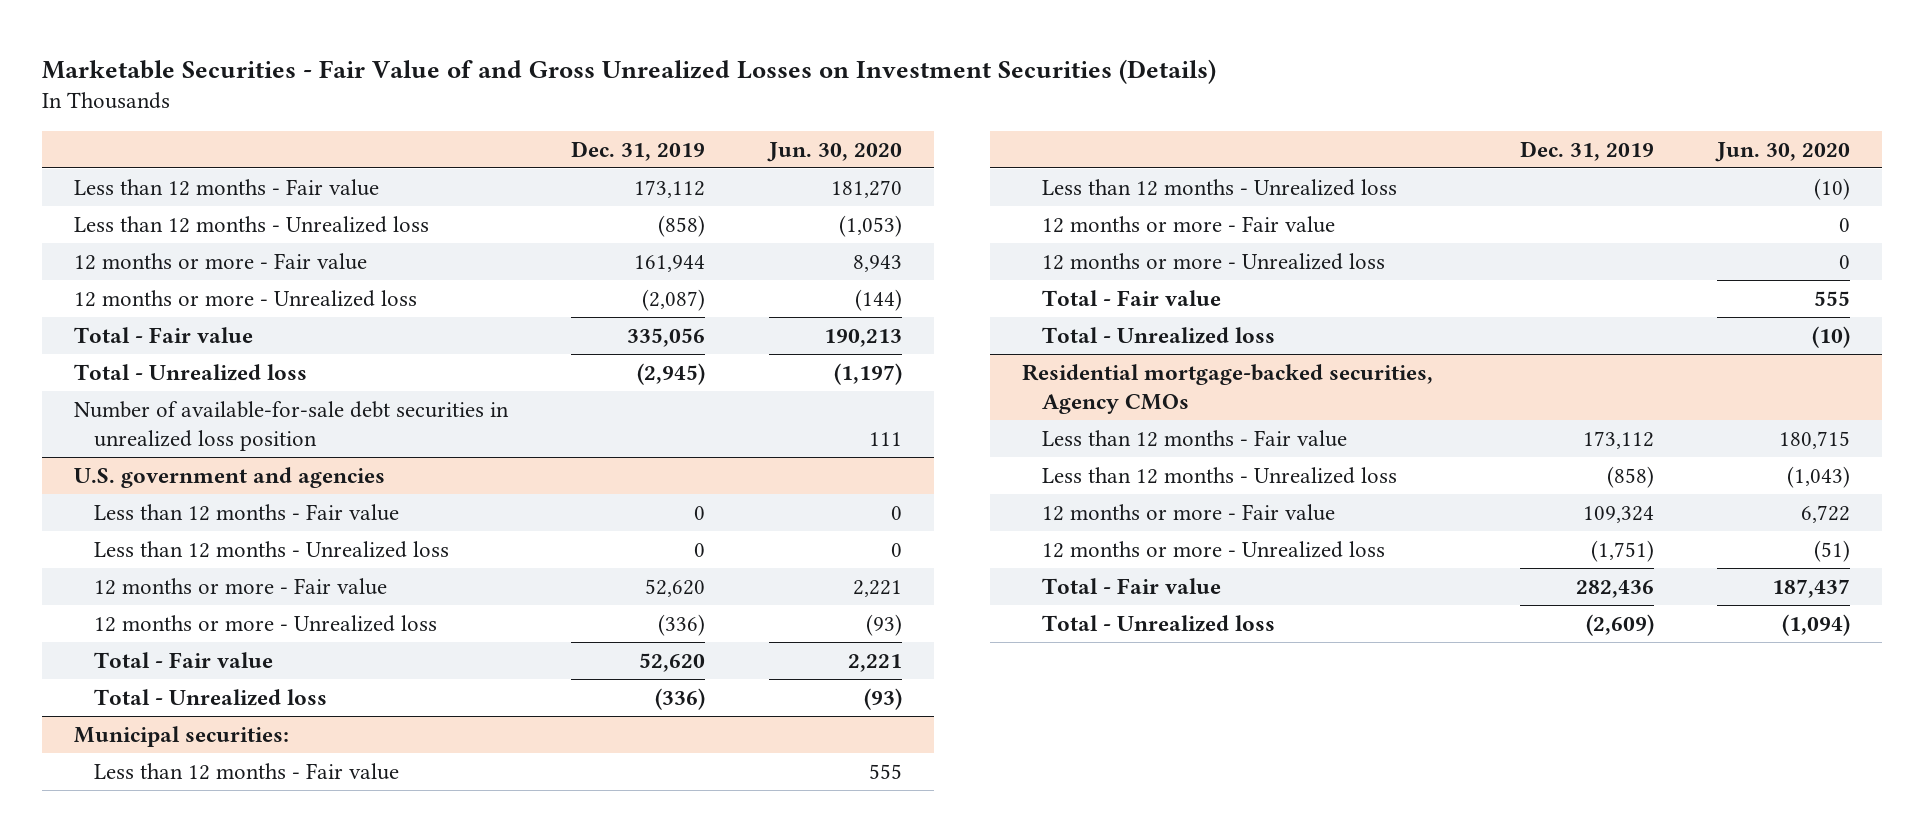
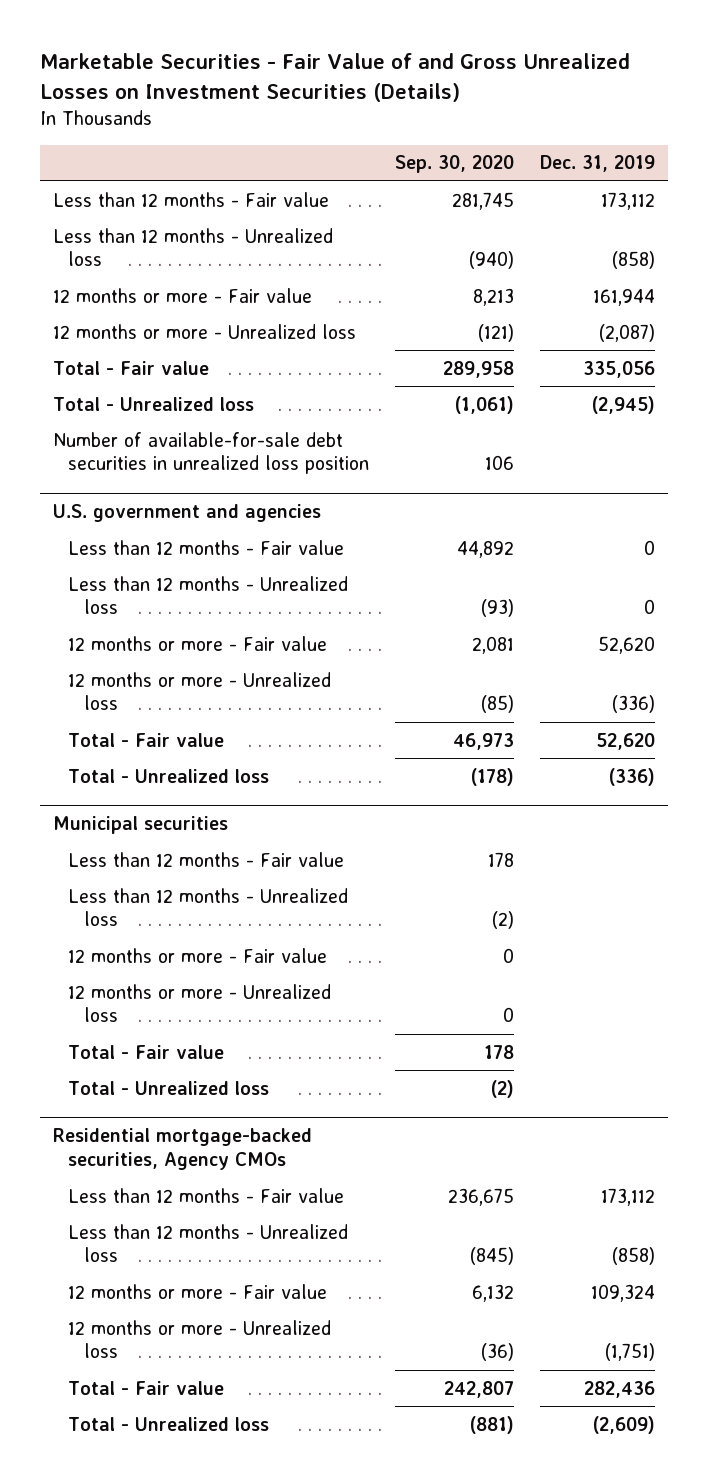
- | Dec. 31, 2019 | Jun. 30, 2020
+ | Sep. 30, 2020 | Dec. 31, 2019
- Municipal securities:
+ Municipal securities

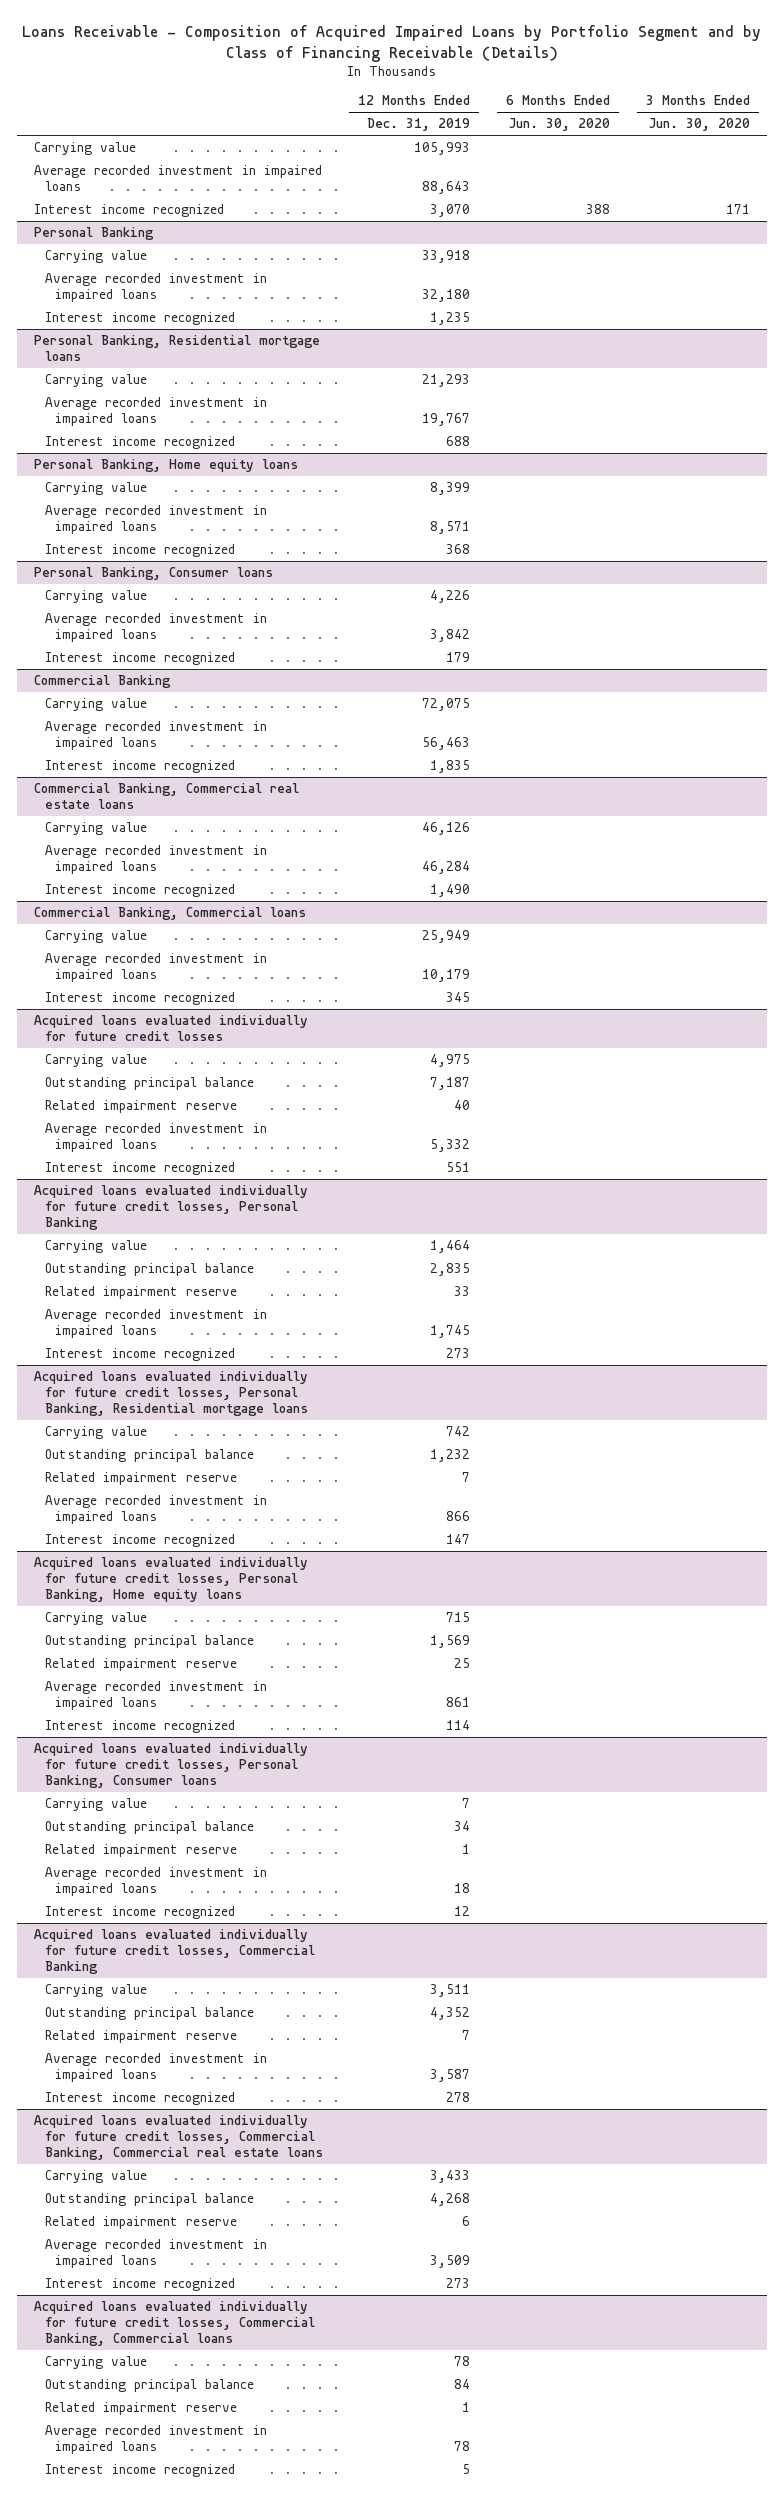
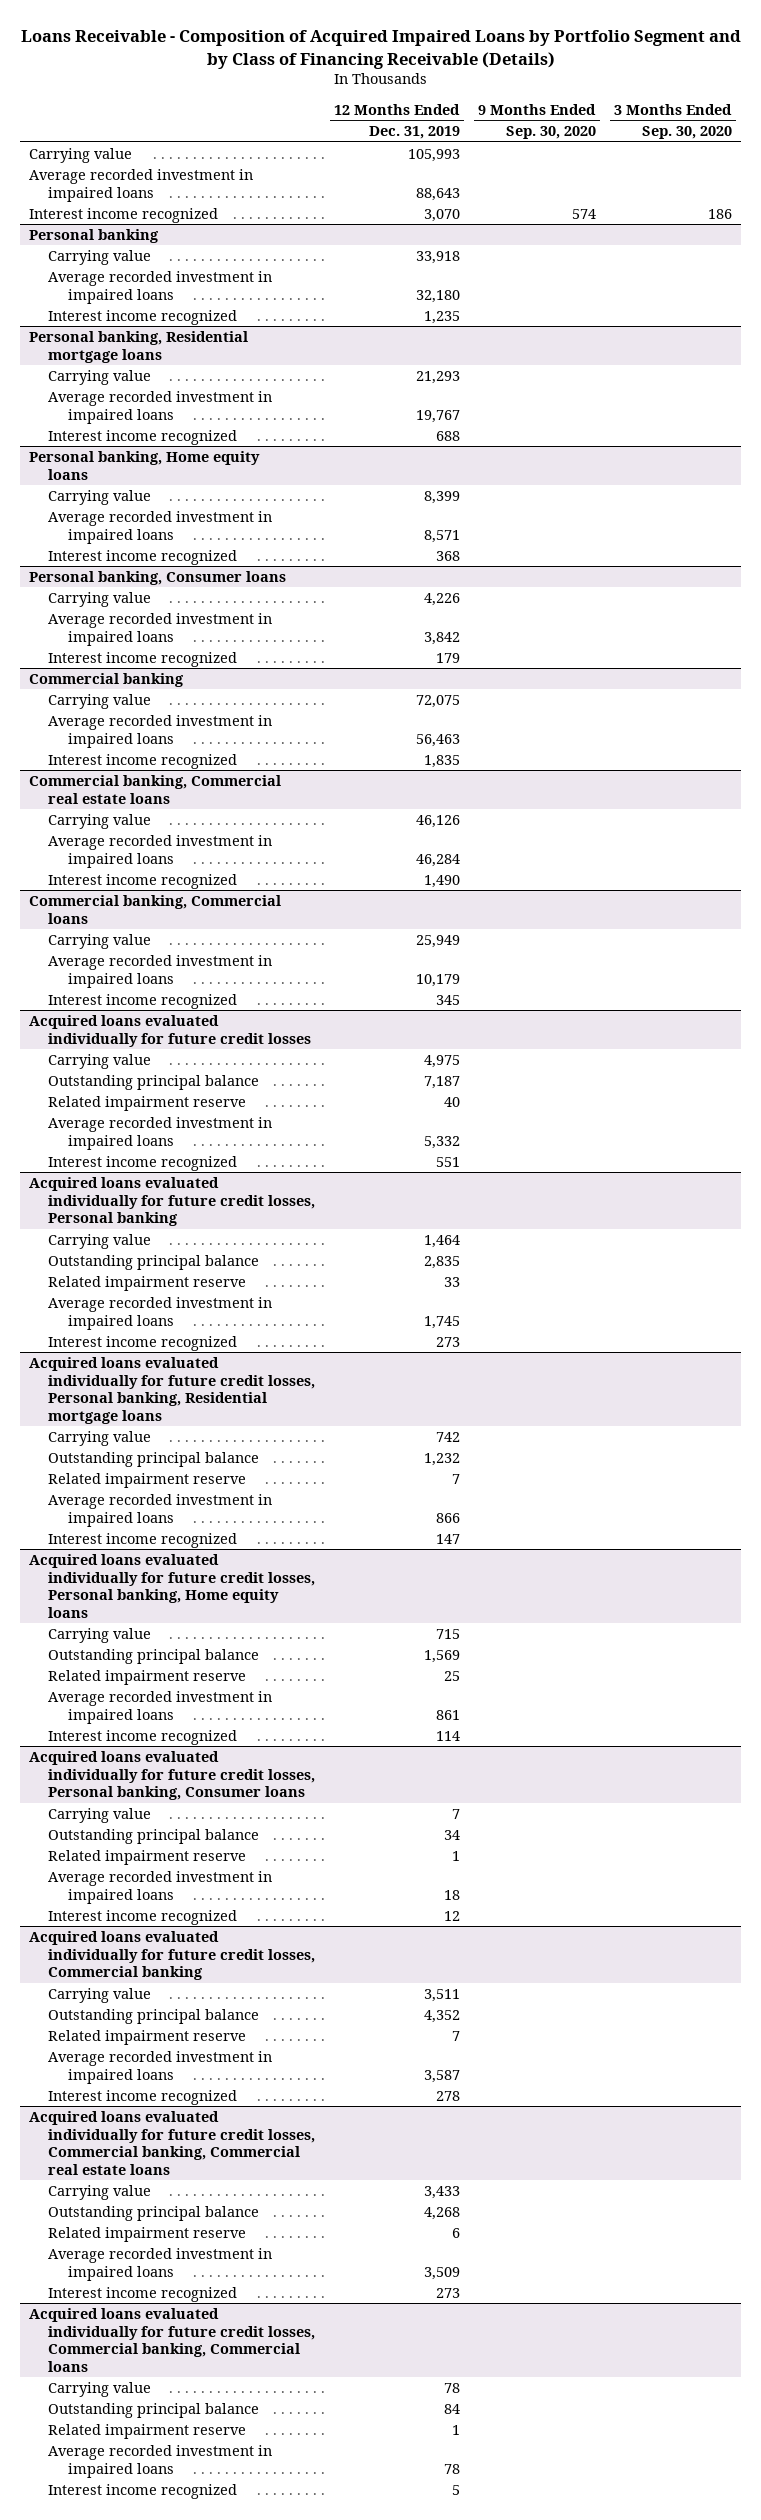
- | 12 Months Ended Dec. 31, 2019 | 6 Months Ended Jun. 30, 2020 | 3 Months Ended Jun. 30, 2020
+ | 12 Months Ended Dec. 31, 2019 | 9 Months Ended Sep. 30, 2020 | 3 Months Ended Sep. 30, 2020
- Personal Banking
+ Personal banking
- Personal Banking, Residential mortgage loans
+ Personal banking, Residential mortgage loans
- Personal Banking, Home equity loans
+ Personal banking, Home equity loans
- Personal Banking, Consumer loans
+ Personal banking, Consumer loans
- Commercial Banking
+ Commercial banking
- Commercial Banking, Commercial real estate loans
+ Commercial banking, Commercial real estate loans
- Commercial Banking, Commercial loans
+ Commercial banking, Commercial loans
- Acquired loans evaluated individually for future credit losses, Personal Banking
+ Acquired loans evaluated individually for future credit losses, Personal banking
- Acquired loans evaluated individually for future credit losses, Personal Banking, Residential mortgage loans
+ Acquired loans evaluated individually for future credit losses, Personal banking, Residential mortgage loans
- Acquired loans evaluated individually for future credit losses, Personal Banking, Home equity loans
+ Acquired loans evaluated individually for future credit losses, Personal banking, Home equity loans
- Acquired loans evaluated individually for future credit losses, Personal Banking, Consumer loans
+ Acquired loans evaluated individually for future credit losses, Personal banking, Consumer loans
- Acquired loans evaluated individually for future credit losses, Commercial Banking
+ Acquired loans evaluated individually for future credit losses, Commercial banking
- Acquired loans evaluated individually for future credit losses, Commercial Banking, Commercial real estate loans
+ Acquired loans evaluated individually for future credit losses, Commercial banking, Commercial real estate loans
- Acquired loans evaluated individually for future credit losses, Commercial Banking, Commercial loans
+ Acquired loans evaluated individually for future credit losses, Commercial banking, Commercial loans

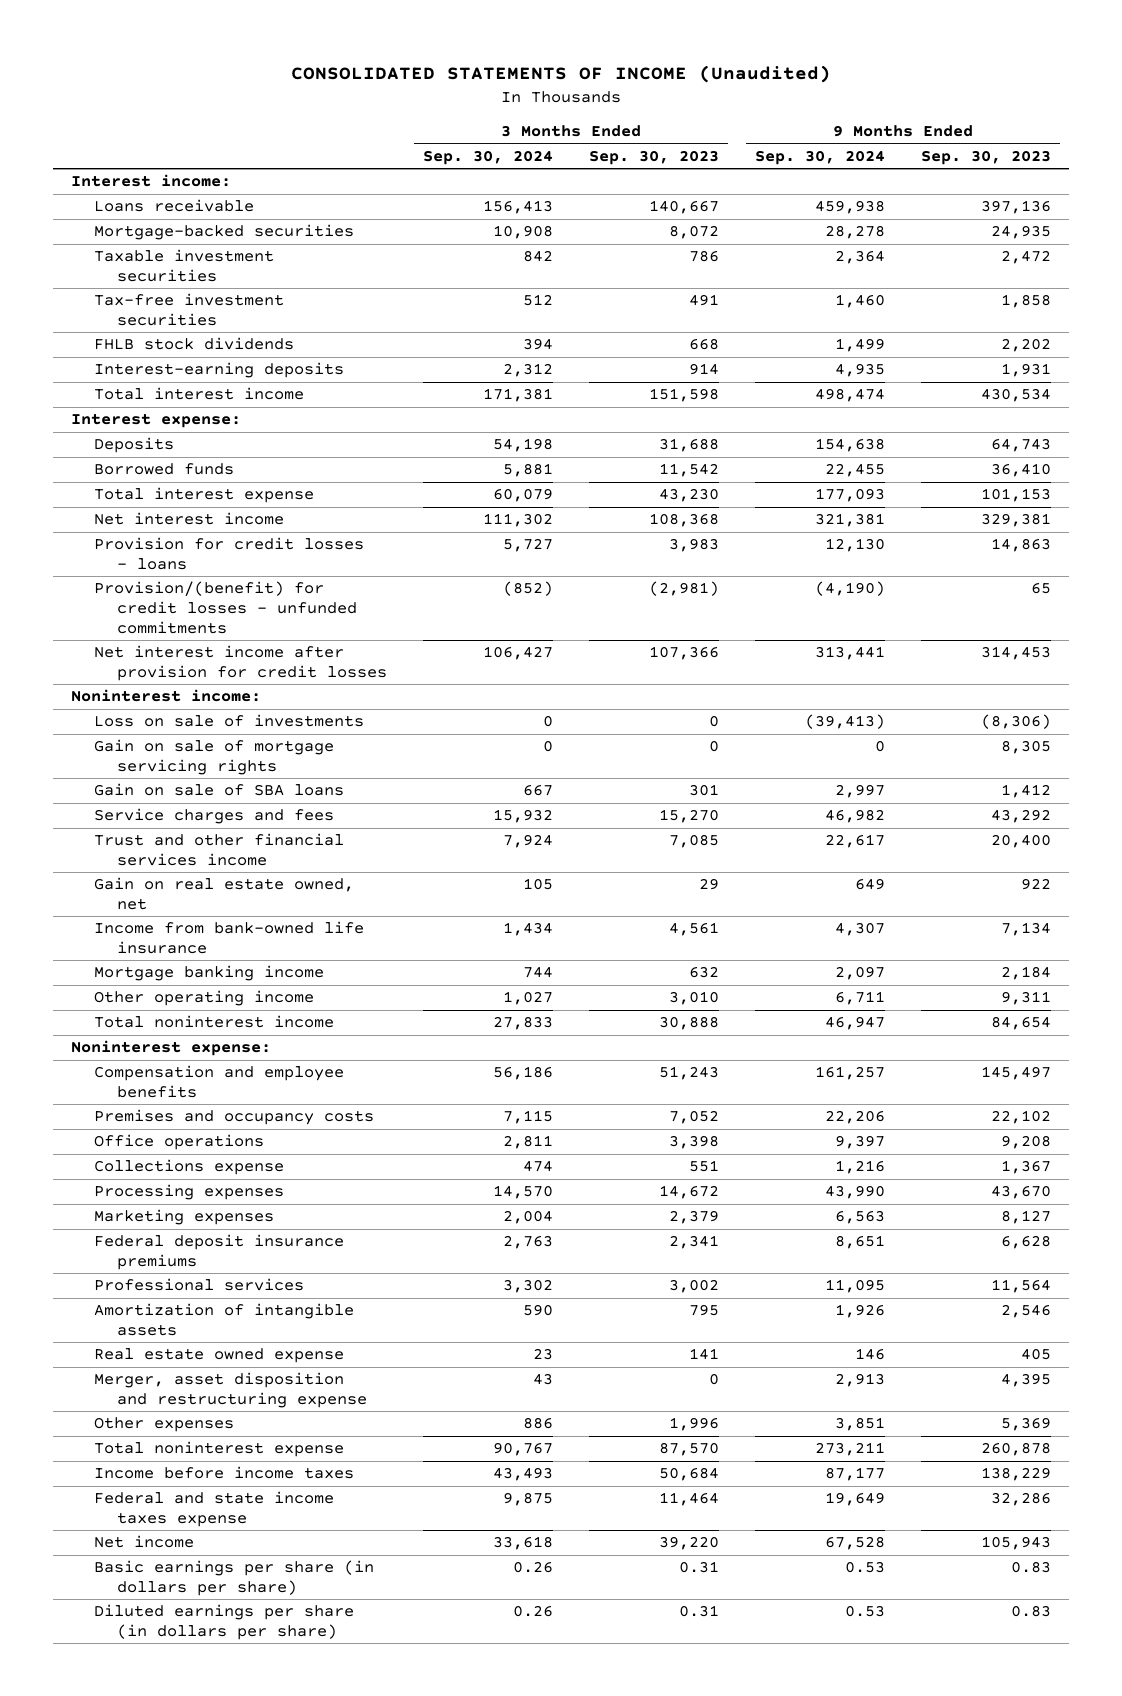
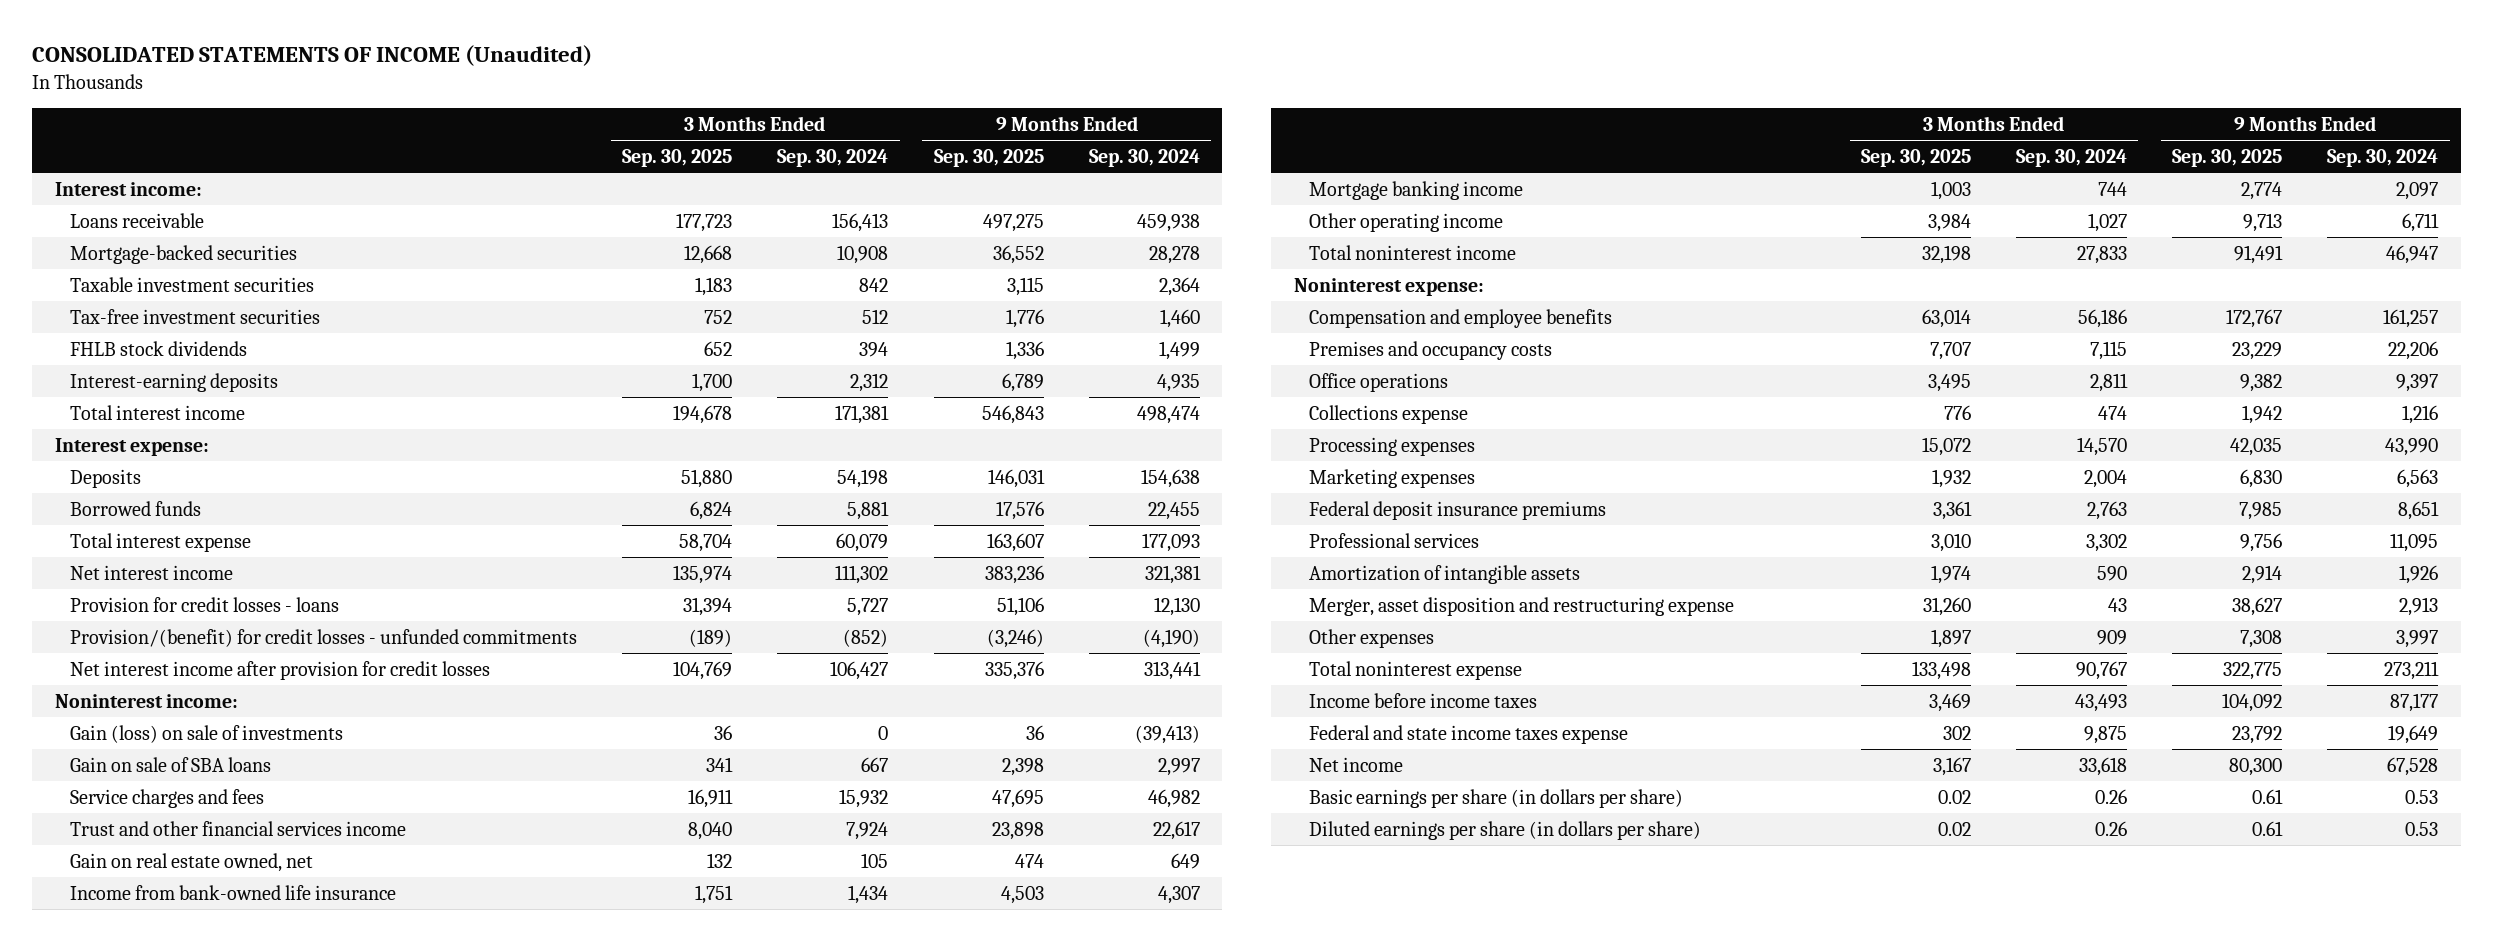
- | 3 Months Ended Sep. 30, 2024 | 3 Months Ended Sep. 30, 2023 | 9 Months Ended Sep. 30, 2024 | 9 Months Ended Sep. 30, 2023
+ | 3 Months Ended Sep. 30, 2025 | 3 Months Ended Sep. 30, 2024 | 9 Months Ended Sep. 30, 2025 | 9 Months Ended Sep. 30, 2024
- Loss on sale of investments | 0 | 0 | (39,413) | (8,306)
- Gain on sale of mortgage servicing rights | 0 | 0 | 0 | 8,305
+ Gain (loss) on sale of investments | 36 | 0 | 36 | (39,413)
- Real estate owned expense | 23 | 141 | 146 | 405
- Other expenses | 886 | 1,996 | 3,851 | 5,369
+ Other expenses | 1,897 | 909 | 7,308 | 3,997

